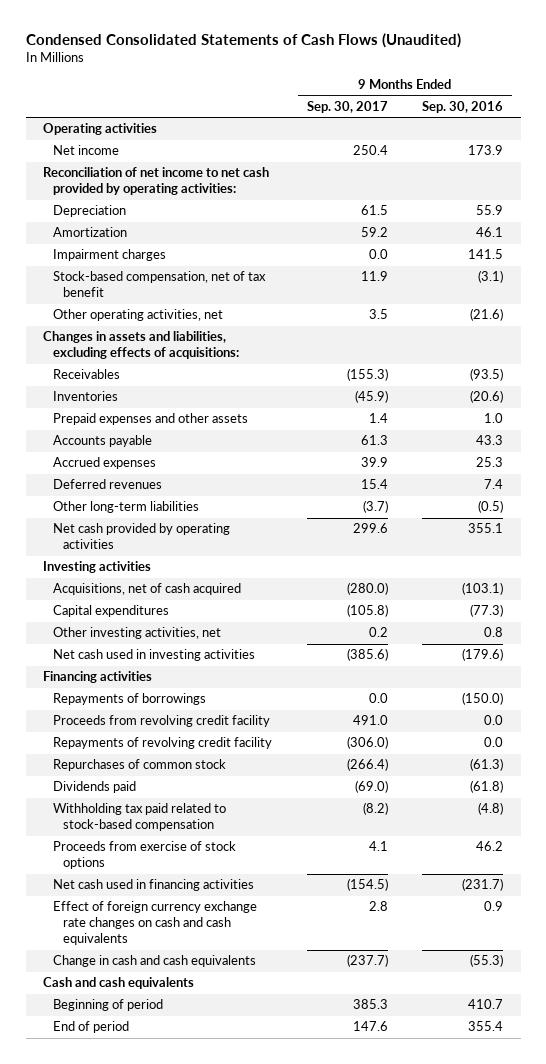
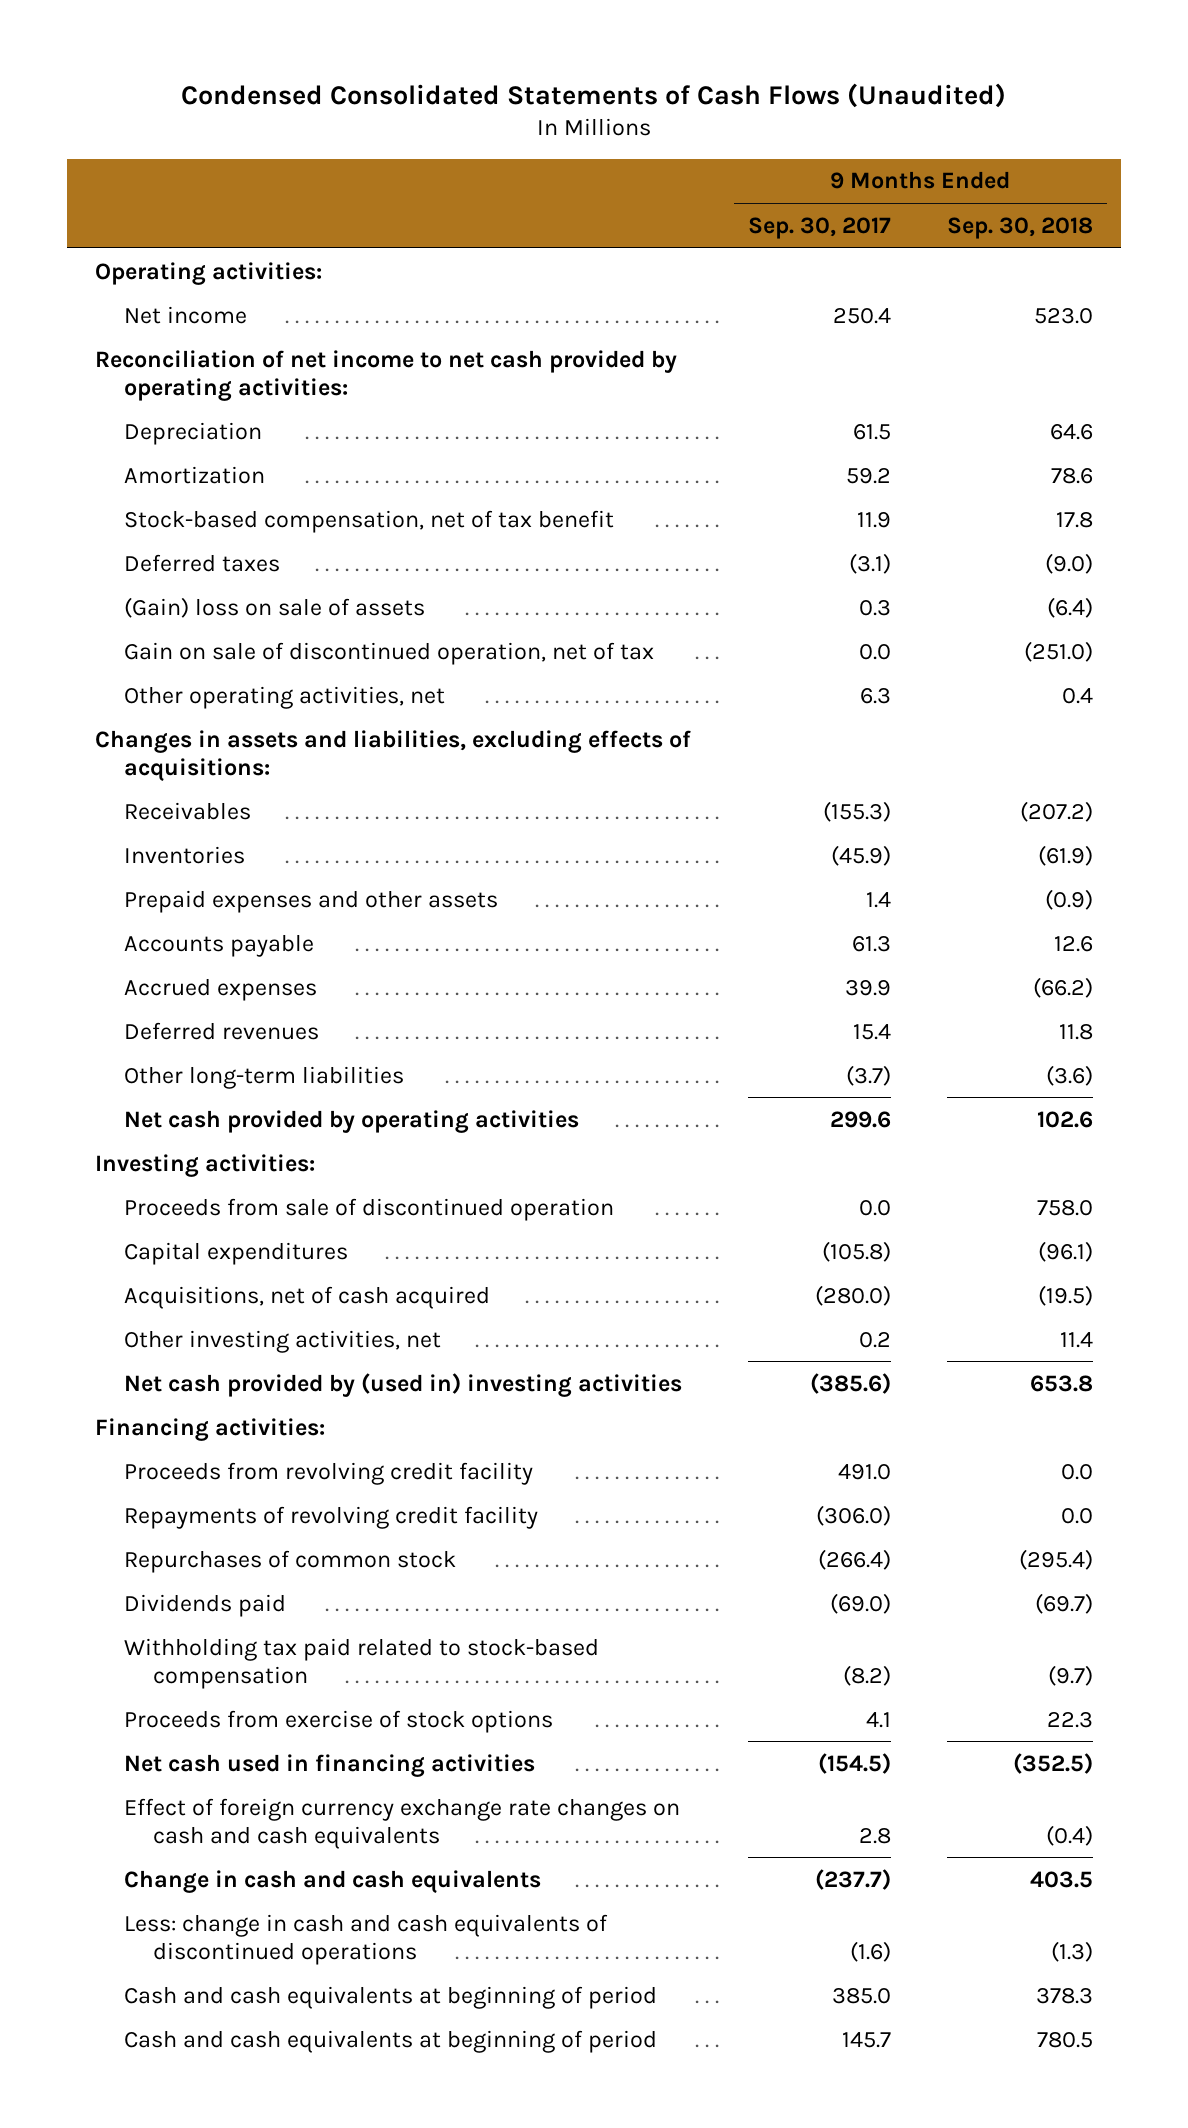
- | 9 Months Ended Sep. 30, 2017 | 9 Months Ended Sep. 30, 2016
+ | 9 Months Ended Sep. 30, 2017 | 9 Months Ended Sep. 30, 2018
- Operating activities
+ Operating activities:
- Impairment charges | 0.0 | 141.5
- Other operating activities, net | 3.5 | (21.6)
+ Deferred taxes | (3.1) | (9.0)
+ (Gain) loss on sale of assets | 0.3 | (6.4)
+ Gain on sale of discontinued operation, net of tax | 0.0 | (251.0)
+ Other operating activities, net | 6.3 | 0.4
- Investing activities
+ Investing activities:
+ Proceeds from sale of discontinued operation | 0.0 | 758.0
moved down: Acquisitions, net of cash acquired | (280.0) | (19.5)
- Net cash used in investing activities | (385.6) | (179.6)
- Financing activities
- Repayments of borrowings | 0.0 | (150.0)
+ Net cash provided by (used in) investing activities | (385.6) | 653.8
+ Financing activities:
- Cash and cash equivalents
- Beginning of period | 385.3 | 410.7
- End of period | 147.6 | 355.4
+ Less: change in cash and cash equivalents of discontinued operations | (1.6) | (1.3)
+ Cash and cash equivalents at beginning of period | 385.0 | 378.3
+ Cash and cash equivalents at beginning of period | 145.7 | 780.5

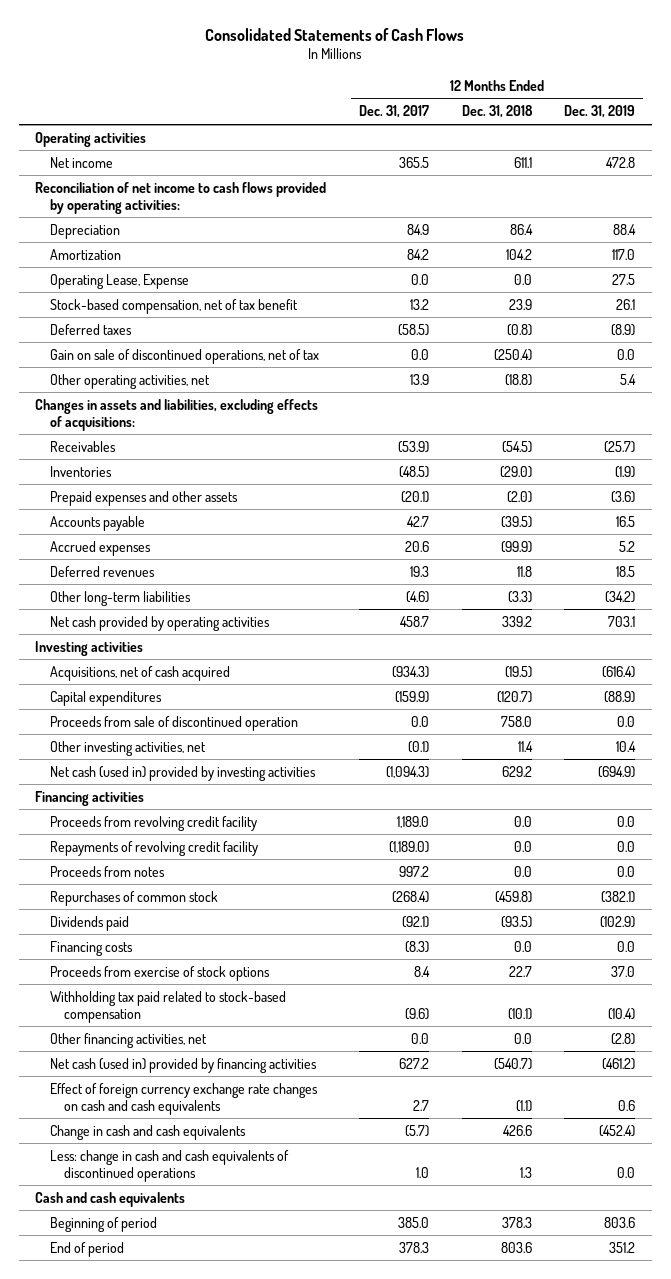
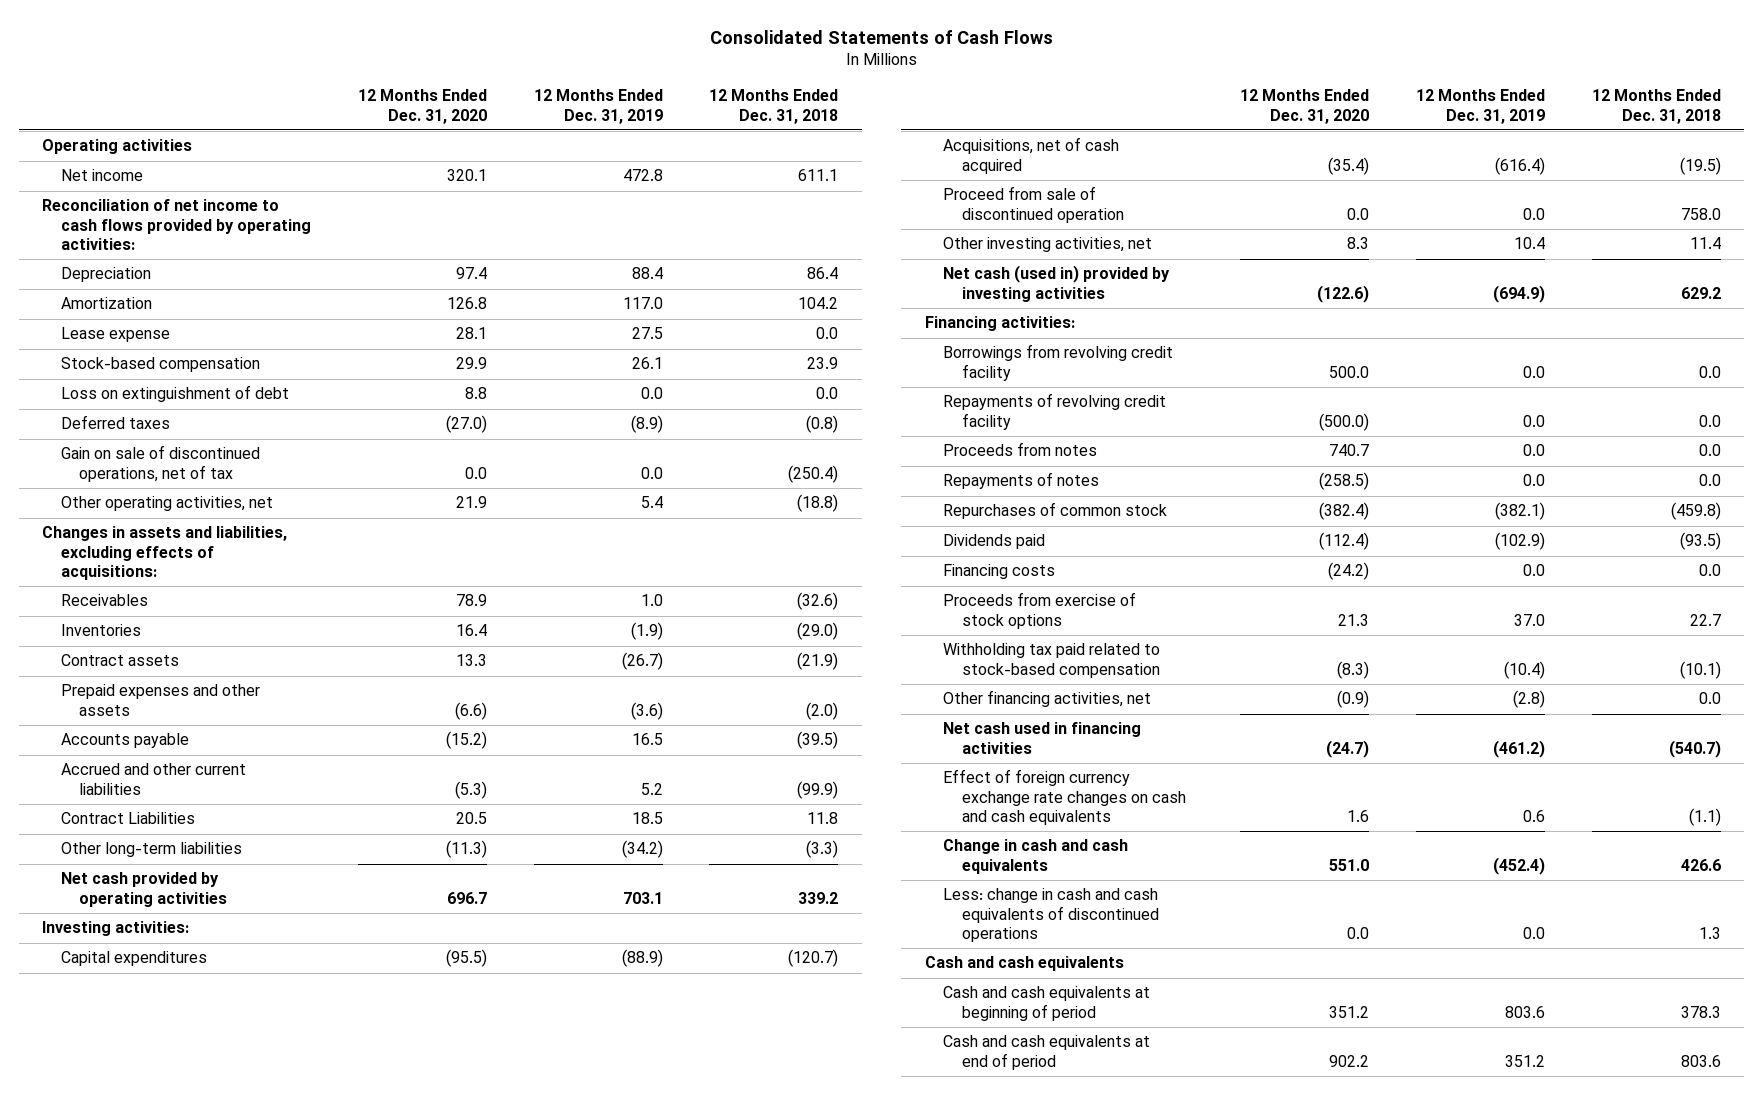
- | 12 Months Ended Dec. 31, 2017 | 12 Months Ended Dec. 31, 2018 | 12 Months Ended Dec. 31, 2019
+ | 12 Months Ended Dec. 31, 2020 | 12 Months Ended Dec. 31, 2019 | 12 Months Ended Dec. 31, 2018
- Operating Lease, Expense | 0.0 | 0.0 | 27.5
- Stock-based compensation, net of tax benefit | 13.2 | 23.9 | 26.1
+ Lease expense | 28.1 | 27.5 | 0.0
+ Stock-based compensation | 29.9 | 26.1 | 23.9
+ Loss on extinguishment of debt | 8.8 | 0.0 | 0.0
- Receivables | (53.9) | (54.5) | (25.7)
+ Receivables | 78.9 | 1.0 | (32.6)
+ Contract assets | 13.3 | (26.7) | (21.9)
- Accrued expenses | 20.6 | (99.9) | 5.2
- Deferred revenues | 19.3 | 11.8 | 18.5
+ Accrued and other current liabilities | (5.3) | 5.2 | (99.9)
+ Contract Liabilities | 20.5 | 18.5 | 11.8
- Investing activities
+ Investing activities:
- Proceeds from sale of discontinued operation | 0.0 | 758.0 | 0.0
moved down: Acquisitions, net of cash acquired | (35.4) | (616.4) | (19.5)
+ Proceed from sale of discontinued operation | 0.0 | 0.0 | 758.0
- Financing activities
- Proceeds from revolving credit facility | 1,189.0 | 0.0 | 0.0
+ Financing activities:
+ Borrowings from revolving credit facility | 500.0 | 0.0 | 0.0
+ Repayments of notes | (258.5) | 0.0 | 0.0
- Net cash (used in) provided by financing activities | 627.2 | (540.7) | (461.2)
+ Net cash used in financing activities | (24.7) | (461.2) | (540.7)
- Beginning of period | 385.0 | 378.3 | 803.6
- End of period | 378.3 | 803.6 | 351.2
+ Cash and cash equivalents at beginning of period | 351.2 | 803.6 | 378.3
+ Cash and cash equivalents at end of period | 902.2 | 351.2 | 803.6

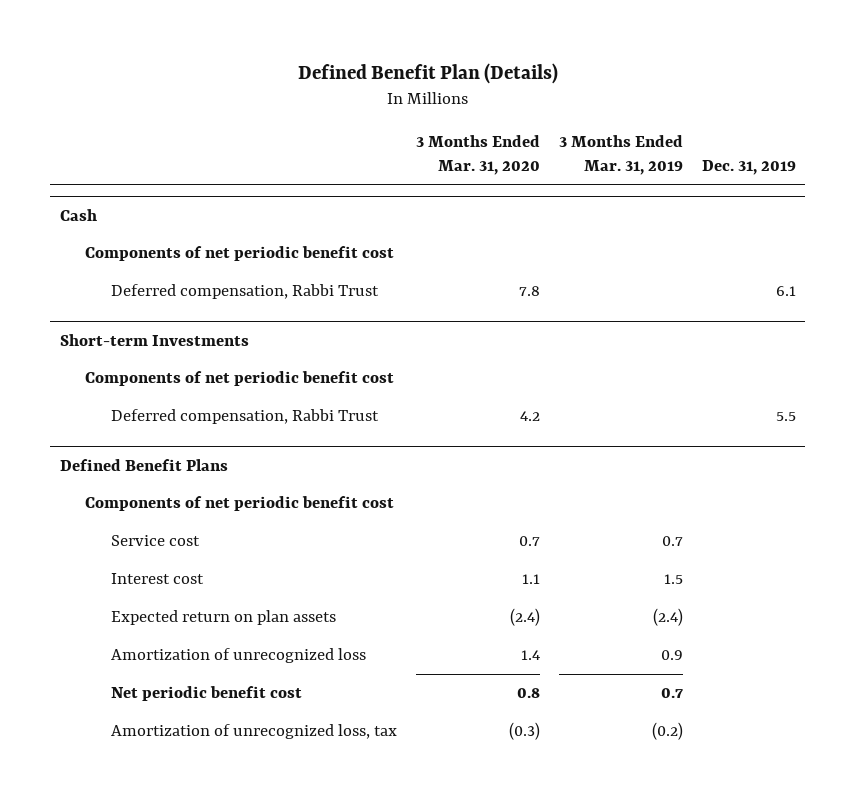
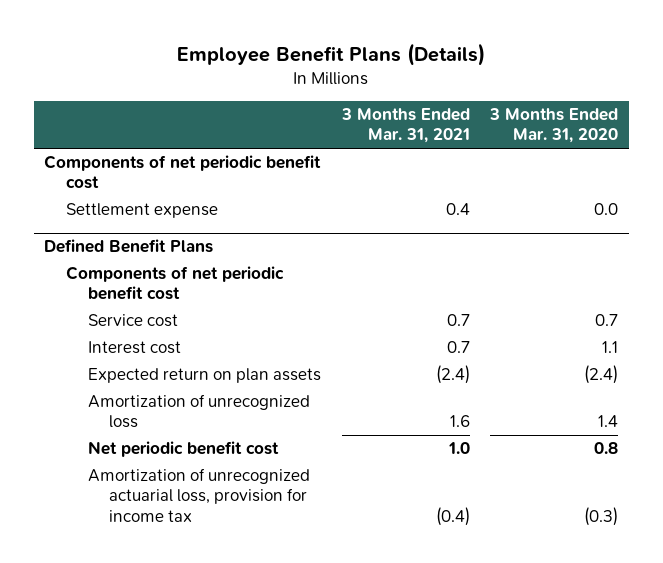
- Defined Benefit Plan (Details)
+ Employee Benefit Plans (Details)
- | 3 Months Ended Mar. 31, 2020 | 3 Months Ended Mar. 31, 2019 | Dec. 31, 2019
+ | 3 Months Ended Mar. 31, 2021 | 3 Months Ended Mar. 31, 2020
- Cash
- Deferred compensation, Rabbi Trust | 7.8 | | 6.1
- Short-term Investments
- Components of net periodic benefit cost
- Deferred compensation, Rabbi Trust | 4.2 | | 5.5
+ Settlement expense | 0.4 | 0.0
@ Defined Benefit Plans
- Amortization of unrecognized loss, tax | (0.3) | (0.2) |
+ Amortization of unrecognized actuarial loss, provision for income tax | (0.4) | (0.3)

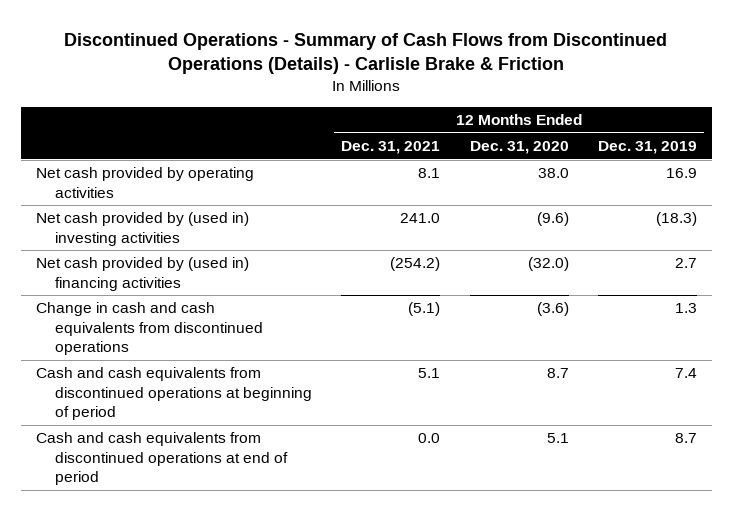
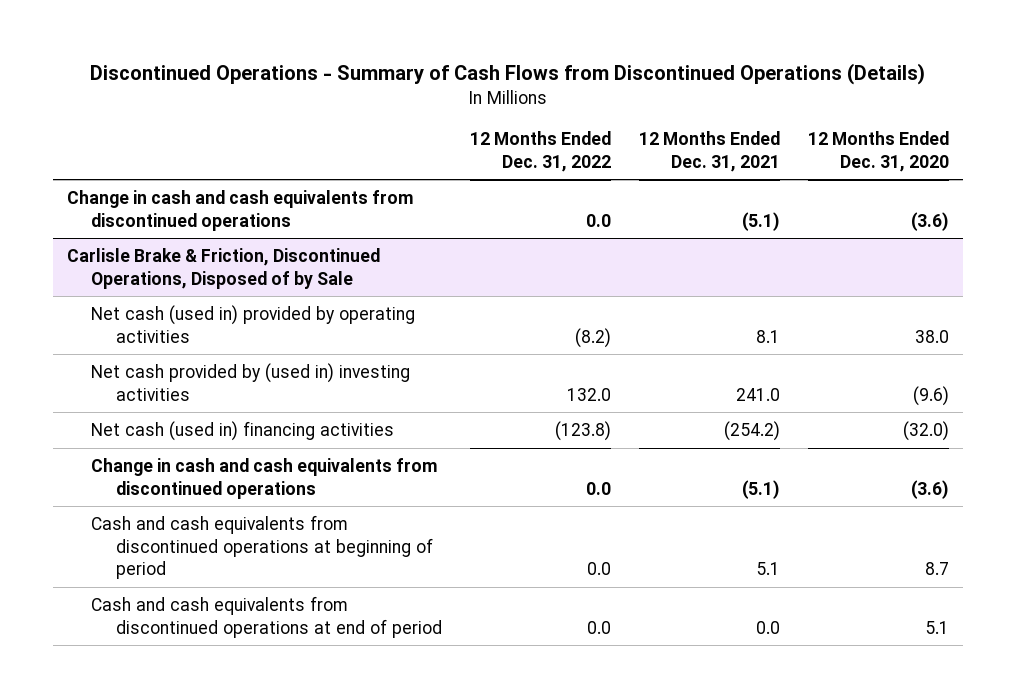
- Discontinued Operations - Summary of Cash Flows from Discontinued Operations (Details) - Carlisle Brake & Friction
+ Discontinued Operations - Summary of Cash Flows from Discontinued Operations (Details)
- | 12 Months Ended Dec. 31, 2021 | 12 Months Ended Dec. 31, 2020 | 12 Months Ended Dec. 31, 2019
+ | 12 Months Ended Dec. 31, 2022 | 12 Months Ended Dec. 31, 2021 | 12 Months Ended Dec. 31, 2020
- Net cash provided by operating activities | 8.1 | 38.0 | 16.9
+ Change in cash and cash equivalents from discontinued operations | 0.0 | (5.1) | (3.6)
+ Carlisle Brake & Friction, Discontinued Operations, Disposed of by Sale
+ Net cash (used in) provided by operating activities | (8.2) | 8.1 | 38.0
- Net cash provided by (used in) financing activities | (254.2) | (32.0) | 2.7
+ Net cash (used in) financing activities | (123.8) | (254.2) | (32.0)

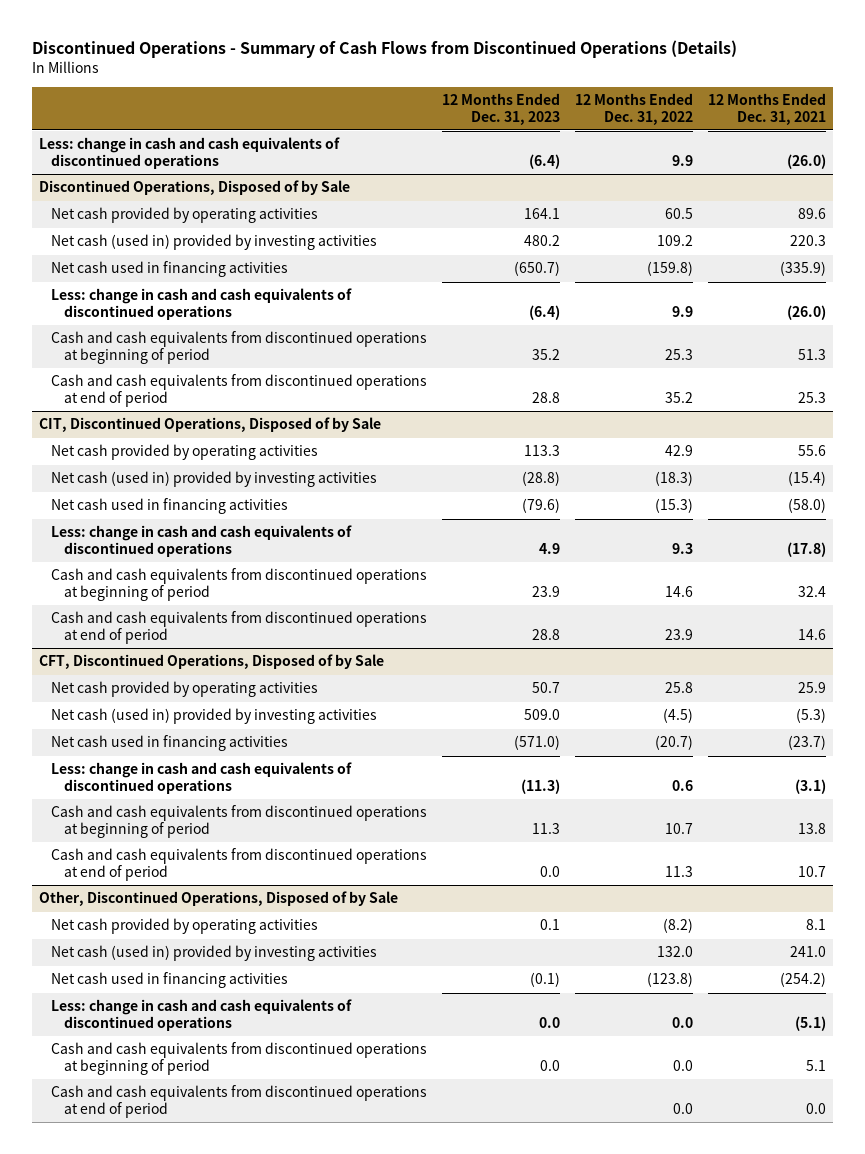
- | 12 Months Ended Dec. 31, 2022 | 12 Months Ended Dec. 31, 2021 | 12 Months Ended Dec. 31, 2020
+ | 12 Months Ended Dec. 31, 2023 | 12 Months Ended Dec. 31, 2022 | 12 Months Ended Dec. 31, 2021
- Change in cash and cash equivalents from discontinued operations | 0.0 | (5.1) | (3.6)
- Carlisle Brake & Friction, Discontinued Operations, Disposed of by Sale
- Net cash (used in) provided by operating activities | (8.2) | 8.1 | 38.0
- Net cash provided by (used in) investing activities | 132.0 | 241.0 | (9.6)
- Net cash (used in) financing activities | (123.8) | (254.2) | (32.0)
- Change in cash and cash equivalents from discontinued operations | 0.0 | (5.1) | (3.6)
+ Less: change in cash and cash equivalents of discontinued operations | (6.4) | 9.9 | (26.0)
+ Discontinued Operations, Disposed of by Sale
+ Net cash provided by operating activities | 164.1 | 60.5 | 89.6
+ Net cash (used in) provided by investing activities | 480.2 | 109.2 | 220.3
+ Net cash used in financing activities | (650.7) | (159.8) | (335.9)
+ Less: change in cash and cash equivalents of discontinued operations | (6.4) | 9.9 | (26.0)
+ Cash and cash equivalents from discontinued operations at beginning of period | 35.2 | 25.3 | 51.3
+ Cash and cash equivalents from discontinued operations at end of period | 28.8 | 35.2 | 25.3
+ CIT, Discontinued Operations, Disposed of by Sale
+ Net cash provided by operating activities | 113.3 | 42.9 | 55.6
+ Net cash (used in) provided by investing activities | (28.8) | (18.3) | (15.4)
+ Net cash used in financing activities | (79.6) | (15.3) | (58.0)
+ Less: change in cash and cash equivalents of discontinued operations | 4.9 | 9.3 | (17.8)
+ Cash and cash equivalents from discontinued operations at beginning of period | 23.9 | 14.6 | 32.4
+ Cash and cash equivalents from discontinued operations at end of period | 28.8 | 23.9 | 14.6
+ CFT, Discontinued Operations, Disposed of by Sale
+ Net cash provided by operating activities | 50.7 | 25.8 | 25.9
+ Net cash (used in) provided by investing activities | 509.0 | (4.5) | (5.3)
+ Net cash used in financing activities | (571.0) | (20.7) | (23.7)
+ Less: change in cash and cash equivalents of discontinued operations | (11.3) | 0.6 | (3.1)
+ Cash and cash equivalents from discontinued operations at beginning of period | 11.3 | 10.7 | 13.8
+ Cash and cash equivalents from discontinued operations at end of period | 0.0 | 11.3 | 10.7
+ Other, Discontinued Operations, Disposed of by Sale
+ Net cash provided by operating activities | 0.1 | (8.2) | 8.1
+ Net cash (used in) provided by investing activities | | 132.0 | 241.0
+ Net cash used in financing activities | (0.1) | (123.8) | (254.2)
+ Less: change in cash and cash equivalents of discontinued operations | 0.0 | 0.0 | (5.1)

